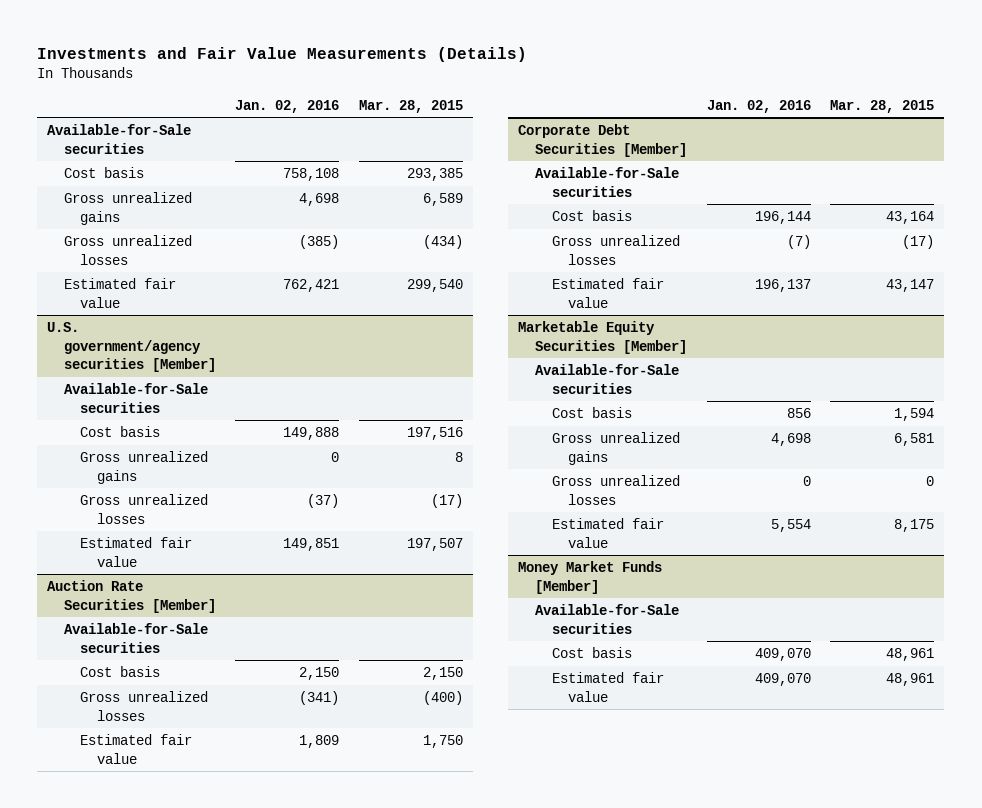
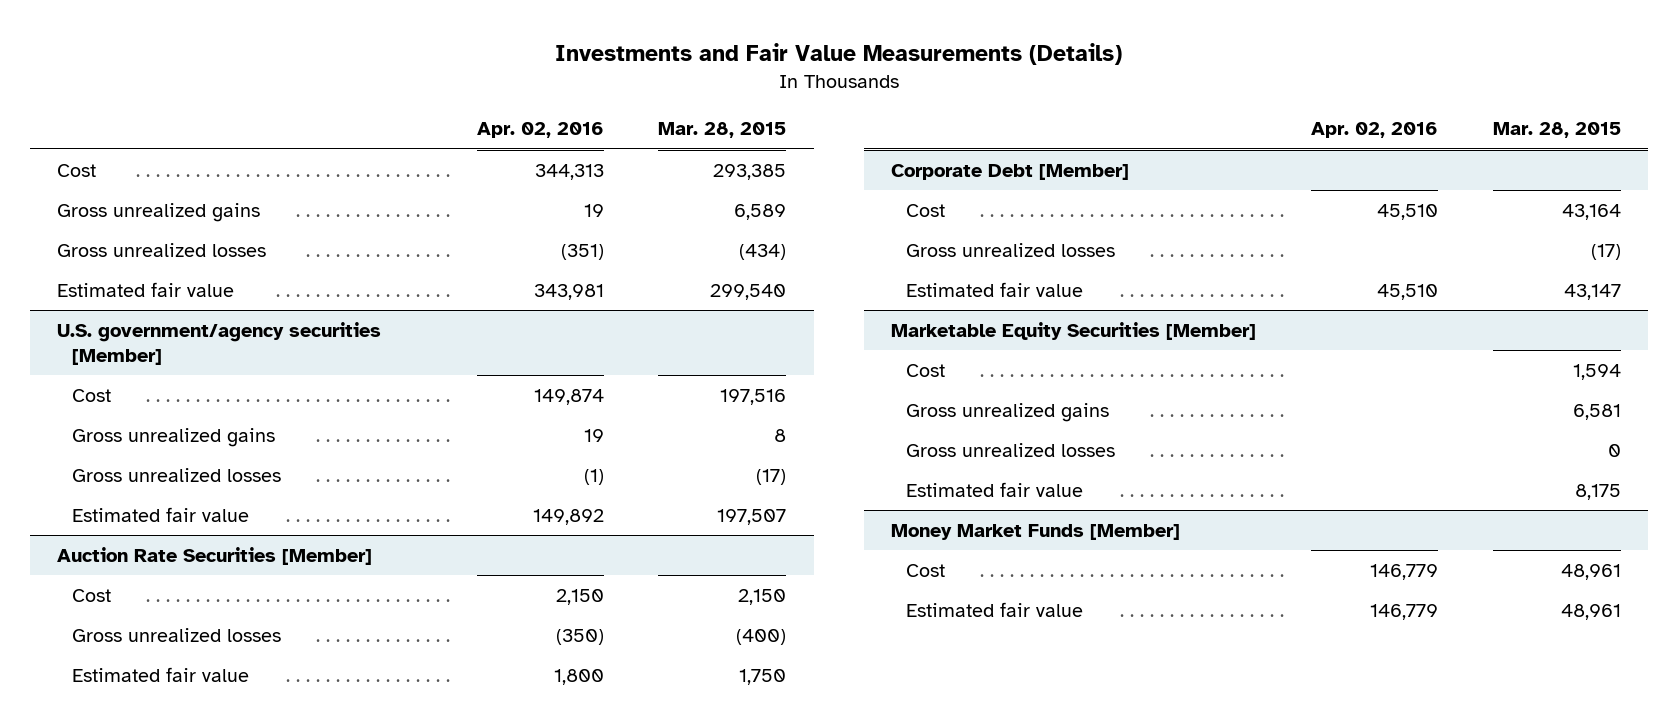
- | Jan. 02, 2016 | Mar. 28, 2015
+ | Apr. 02, 2016 | Mar. 28, 2015
- Available-for-Sale securities
- Cost basis | 758,108 | 293,385
+ Cost | 344,313 | 293,385
@ U.S. government/agency securities [Member]
- Available-for-Sale securities
- Cost basis | 149,888 | 197,516
+ Cost | 149,874 | 197,516
@ Auction Rate Securities [Member]
- Available-for-Sale securities
- Cost basis | 2,150 | 2,150
+ Cost | 2,150 | 2,150
- Corporate Debt Securities [Member]
- Available-for-Sale securities
- Cost basis | 196,144 | 43,164
+ Corporate Debt [Member]
+ Cost | 45,510 | 43,164
@ Marketable Equity Securities [Member]
- Available-for-Sale securities
- Cost basis | 856 | 1,594
+ Cost | | 1,594
@ Money Market Funds [Member]
- Available-for-Sale securities
- Cost basis | 409,070 | 48,961
+ Cost | 146,779 | 48,961

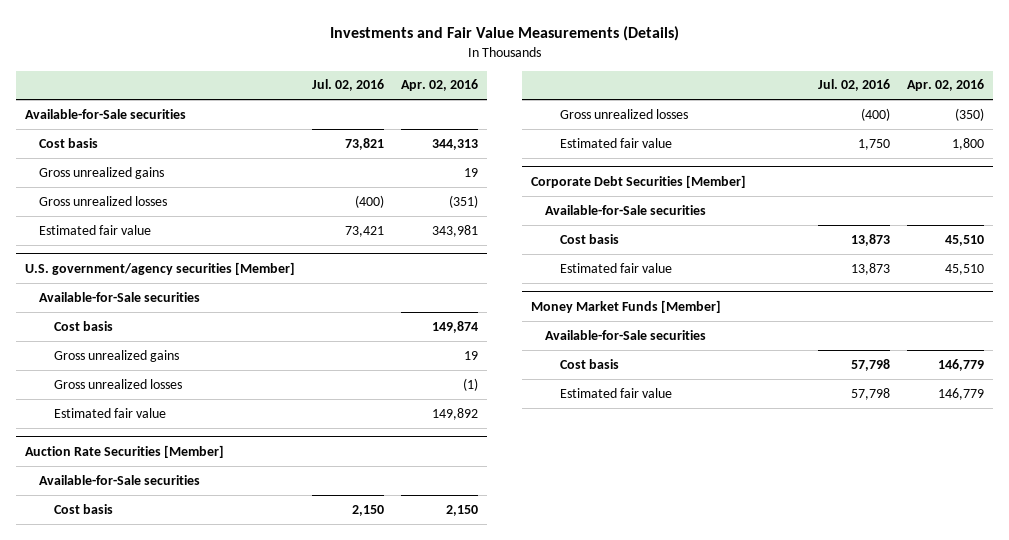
- | Apr. 02, 2016 | Mar. 28, 2015
+ | Jul. 02, 2016 | Apr. 02, 2016
- Cost | 344,313 | 293,385
+ Available-for-Sale securities
+ Cost basis | 73,821 | 344,313
@ U.S. government/agency securities [Member]
- Cost | 149,874 | 197,516
+ Available-for-Sale securities
+ Cost basis | | 149,874
@ Auction Rate Securities [Member]
- Cost | 2,150 | 2,150
+ Available-for-Sale securities
+ Cost basis | 2,150 | 2,150
- Corporate Debt [Member]
- Cost | 45,510 | 43,164
- Gross unrealized losses | | (17)
+ Corporate Debt Securities [Member]
+ Available-for-Sale securities
+ Cost basis | 13,873 | 45,510
- Marketable Equity Securities [Member]
- Cost | | 1,594
- Gross unrealized gains | | 6,581
- Gross unrealized losses | | 0
- Estimated fair value | | 8,175
@ Money Market Funds [Member]
- Cost | 146,779 | 48,961
+ Available-for-Sale securities
+ Cost basis | 57,798 | 146,779

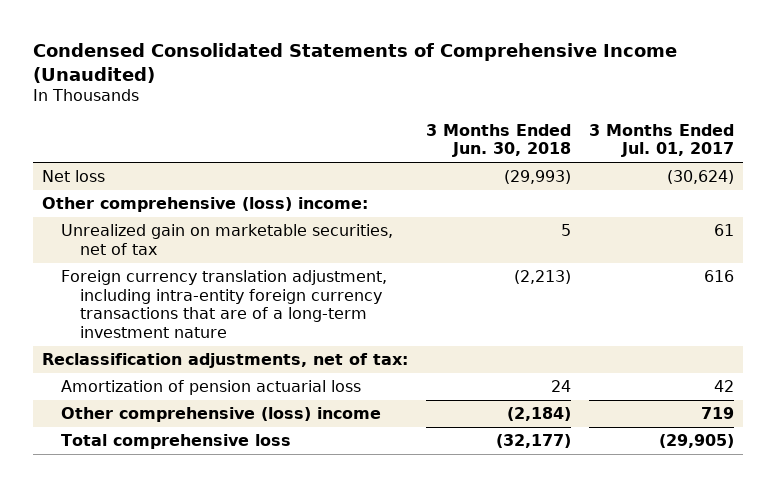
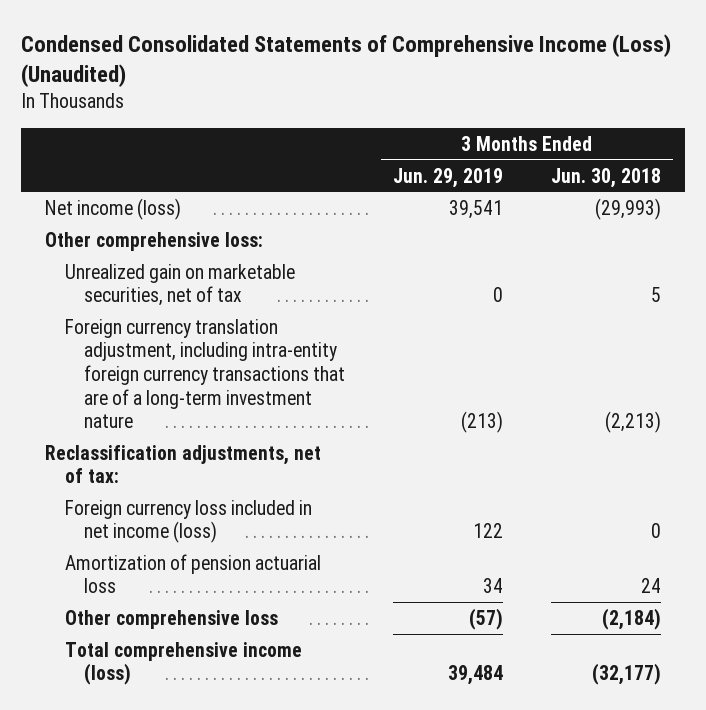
- Condensed Consolidated Statements of Comprehensive Income (Unaudited)
+ Condensed Consolidated Statements of Comprehensive Income (Loss) (Unaudited)
- | 3 Months Ended Jun. 30, 2018 | 3 Months Ended Jul. 01, 2017
+ | 3 Months Ended Jun. 29, 2019 | 3 Months Ended Jun. 30, 2018
- Net loss | (29,993) | (30,624)
- Other comprehensive (loss) income:
+ Net income (loss) | 39,541 | (29,993)
+ Other comprehensive loss:
+ Foreign currency loss included in net income (loss) | 122 | 0
- Other comprehensive (loss) income | (2,184) | 719
- Total comprehensive loss | (32,177) | (29,905)
+ Other comprehensive loss | (57) | (2,184)
+ Total comprehensive income (loss) | 39,484 | (32,177)

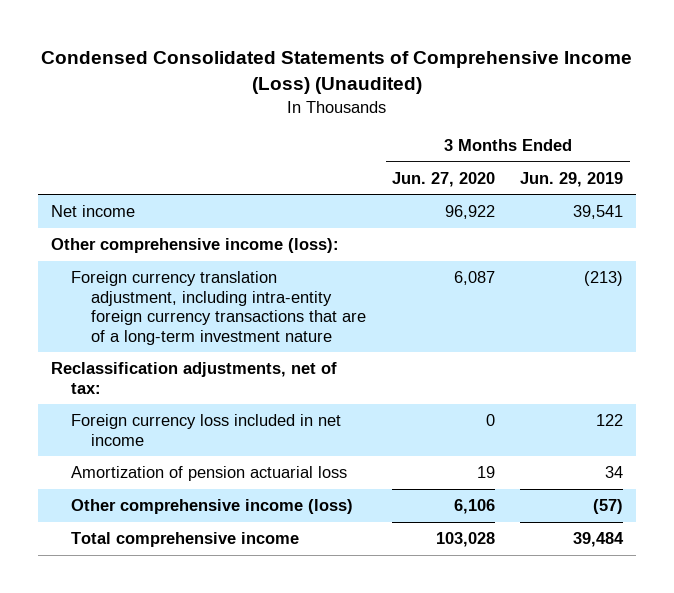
- | 3 Months Ended Jun. 29, 2019 | 3 Months Ended Jun. 30, 2018
+ | 3 Months Ended Jun. 27, 2020 | 3 Months Ended Jun. 29, 2019
- Net income (loss) | 39,541 | (29,993)
- Other comprehensive loss:
- Unrealized gain on marketable securities, net of tax | 0 | 5
+ Net income | 96,922 | 39,541
+ Other comprehensive income (loss):
- Foreign currency loss included in net income (loss) | 122 | 0
+ Foreign currency loss included in net income | 0 | 122
- Other comprehensive loss | (57) | (2,184)
- Total comprehensive income (loss) | 39,484 | (32,177)
+ Other comprehensive income (loss) | 6,106 | (57)
+ Total comprehensive income | 103,028 | 39,484

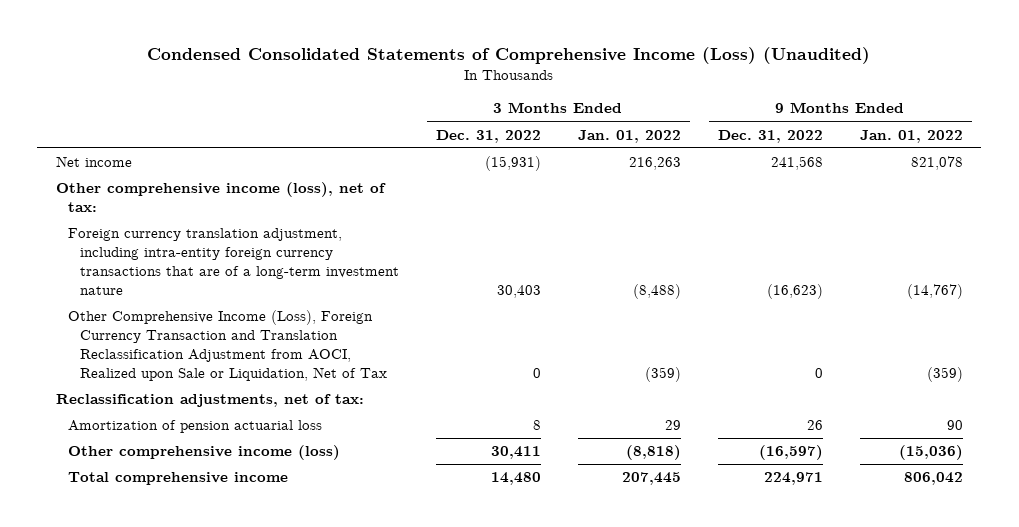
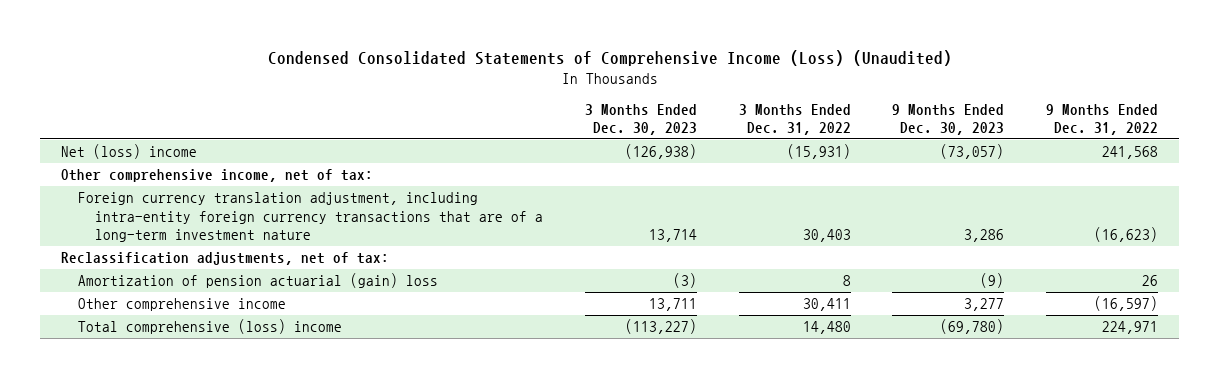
- | 3 Months Ended Dec. 31, 2022 | 3 Months Ended Jan. 01, 2022 | 9 Months Ended Dec. 31, 2022 | 9 Months Ended Jan. 01, 2022
+ | 3 Months Ended Dec. 30, 2023 | 3 Months Ended Dec. 31, 2022 | 9 Months Ended Dec. 30, 2023 | 9 Months Ended Dec. 31, 2022
- Net income | (15,931) | 216,263 | 241,568 | 821,078
- Other comprehensive income (loss), net of tax:
+ Net (loss) income | (126,938) | (15,931) | (73,057) | 241,568
+ Other comprehensive income, net of tax:
- Other Comprehensive Income (Loss), Foreign Currency Transaction and Translation Reclassification Adjustment from AOCI, Realized upon Sale or Liquidation, Net of Tax | 0 | (359) | 0 | (359)
- Amortization of pension actuarial loss | 8 | 29 | 26 | 90
- Other comprehensive income (loss) | 30,411 | (8,818) | (16,597) | (15,036)
- Total comprehensive income | 14,480 | 207,445 | 224,971 | 806,042
+ Amortization of pension actuarial (gain) loss | (3) | 8 | (9) | 26
+ Other comprehensive income | 13,711 | 30,411 | 3,277 | (16,597)
+ Total comprehensive (loss) income | (113,227) | 14,480 | (69,780) | 224,971

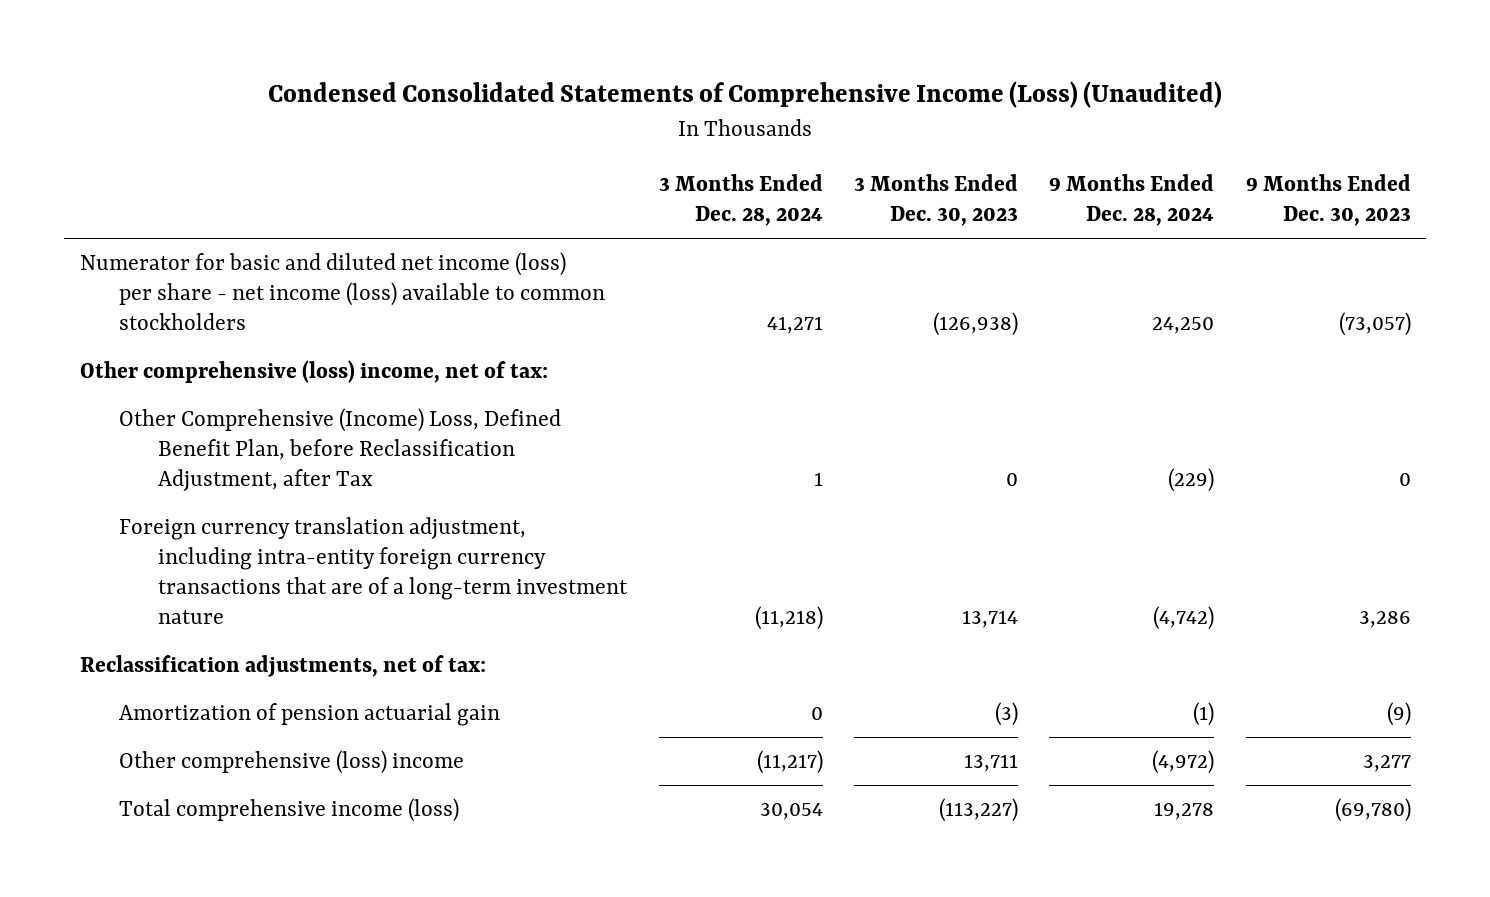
- | 3 Months Ended Dec. 30, 2023 | 3 Months Ended Dec. 31, 2022 | 9 Months Ended Dec. 30, 2023 | 9 Months Ended Dec. 31, 2022
+ | 3 Months Ended Dec. 28, 2024 | 3 Months Ended Dec. 30, 2023 | 9 Months Ended Dec. 28, 2024 | 9 Months Ended Dec. 30, 2023
- Net (loss) income | (126,938) | (15,931) | (73,057) | 241,568
- Other comprehensive income, net of tax:
+ Numerator for basic and diluted net income (loss) per share - net income (loss) available to common stockholders | 41,271 | (126,938) | 24,250 | (73,057)
+ Other comprehensive (loss) income, net of tax:
+ Other Comprehensive (Income) Loss, Defined Benefit Plan, before Reclassification Adjustment, after Tax | 1 | 0 | (229) | 0
- Amortization of pension actuarial (gain) loss | (3) | 8 | (9) | 26
- Other comprehensive income | 13,711 | 30,411 | 3,277 | (16,597)
- Total comprehensive (loss) income | (113,227) | 14,480 | (69,780) | 224,971
+ Amortization of pension actuarial gain | 0 | (3) | (1) | (9)
+ Other comprehensive (loss) income | (11,217) | 13,711 | (4,972) | 3,277
+ Total comprehensive income (loss) | 30,054 | (113,227) | 19,278 | (69,780)

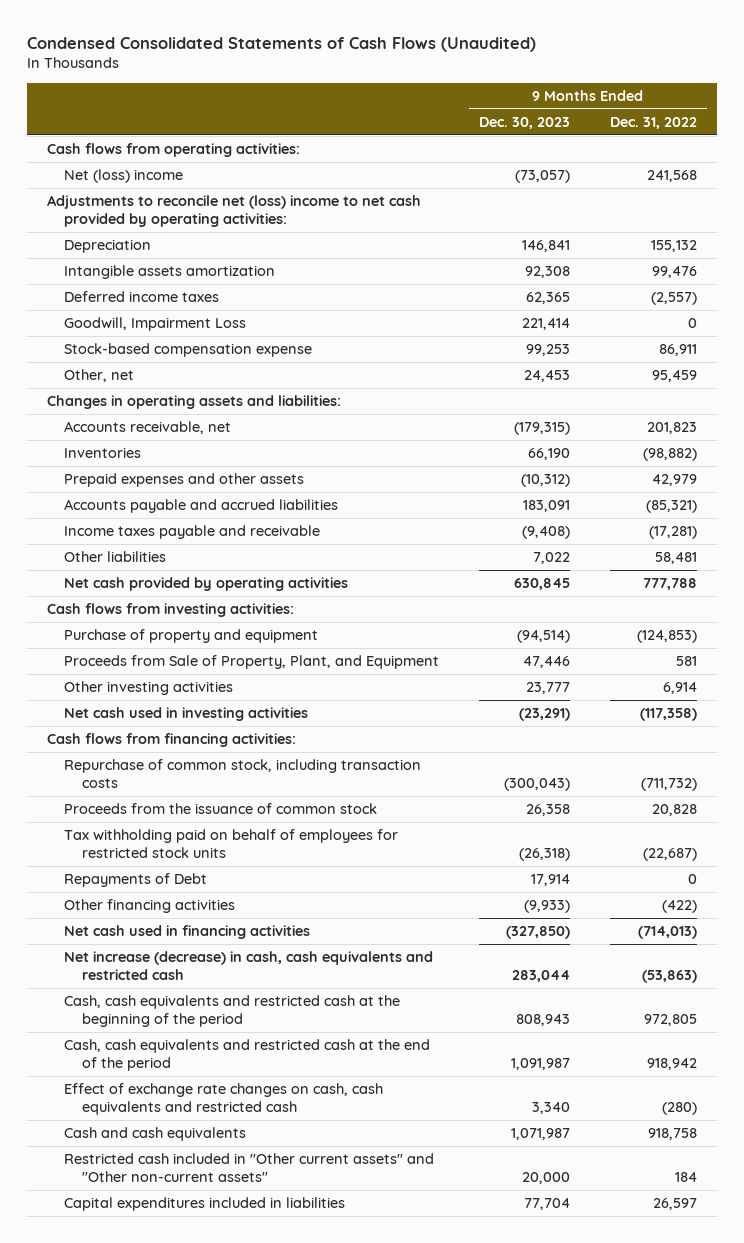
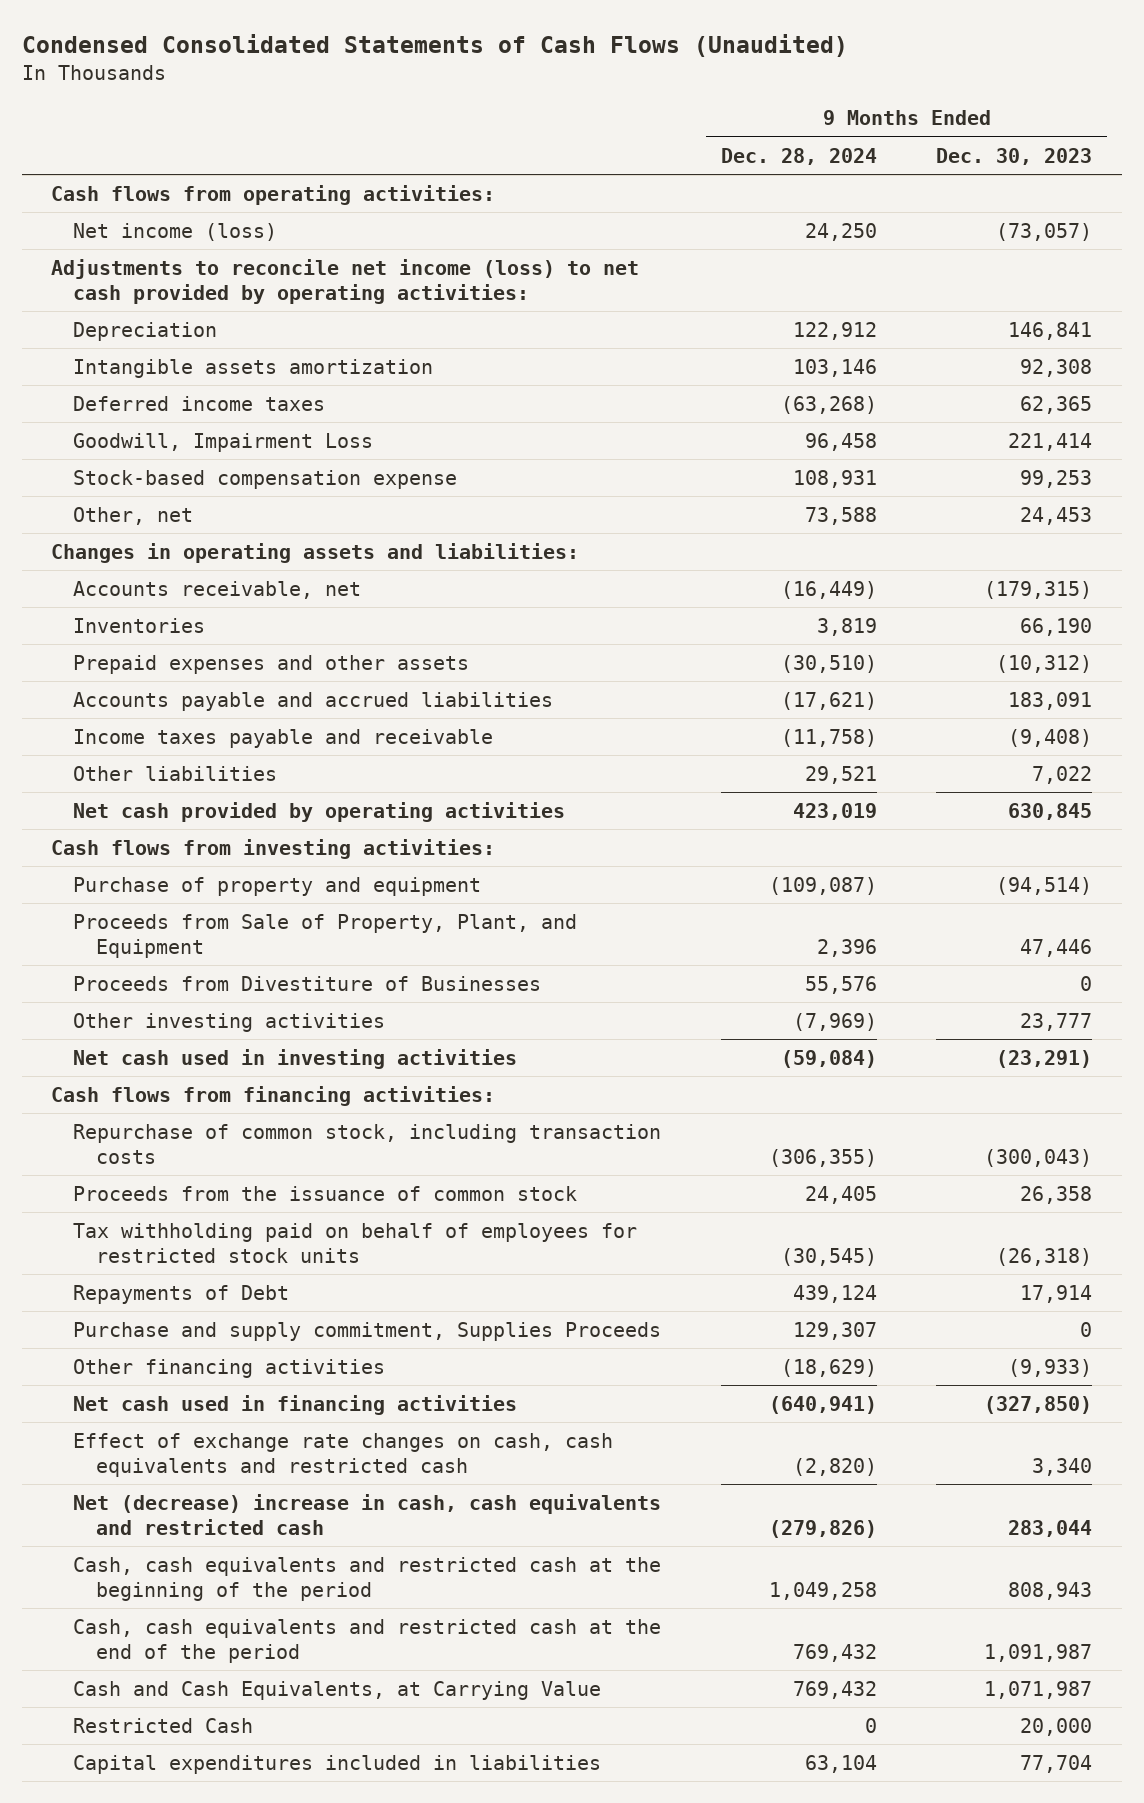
- | 9 Months Ended Dec. 30, 2023 | 9 Months Ended Dec. 31, 2022
+ | 9 Months Ended Dec. 28, 2024 | 9 Months Ended Dec. 30, 2023
- Net (loss) income | (73,057) | 241,568
- Adjustments to reconcile net (loss) income to net cash provided by operating activities:
+ Net income (loss) | 24,250 | (73,057)
+ Adjustments to reconcile net income (loss) to net cash provided by operating activities:
+ Proceeds from Divestiture of Businesses | 55,576 | 0
+ Purchase and supply commitment, Supplies Proceeds | 129,307 | 0
- Net increase (decrease) in cash, cash equivalents and restricted cash | 283,044 | (53,863)
moved up: Effect of exchange rate changes on cash, cash equivalents and restricted cash | (2,820) | 3,340
+ Net (decrease) increase in cash, cash equivalents and restricted cash | (279,826) | 283,044
- Cash and cash equivalents | 1,071,987 | 918,758
- Restricted cash included in "Other current assets" and "Other non-current assets" | 20,000 | 184
+ Cash and Cash Equivalents, at Carrying Value | 769,432 | 1,071,987
+ Restricted Cash | 0 | 20,000

